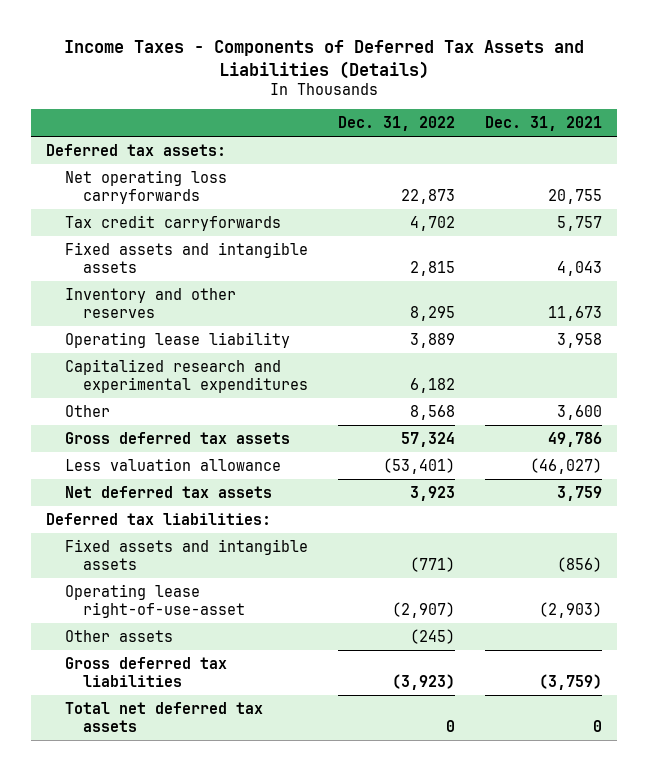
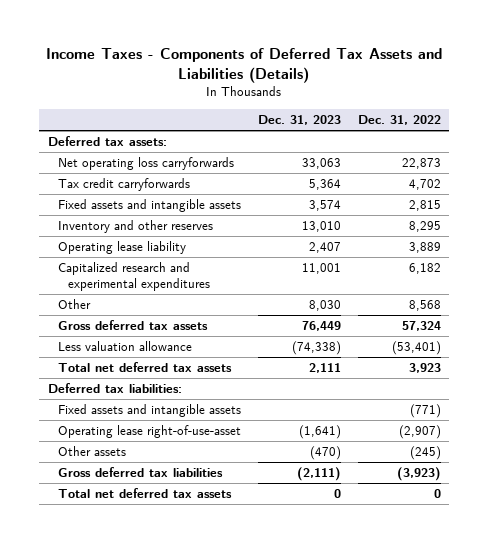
- | Dec. 31, 2022 | Dec. 31, 2021
+ | Dec. 31, 2023 | Dec. 31, 2022
- Net deferred tax assets | 3,923 | 3,759
+ Total net deferred tax assets | 2,111 | 3,923

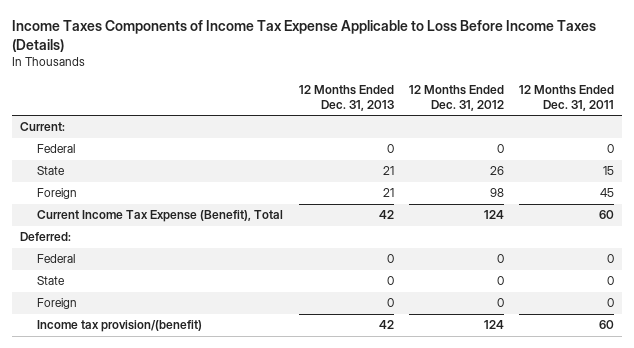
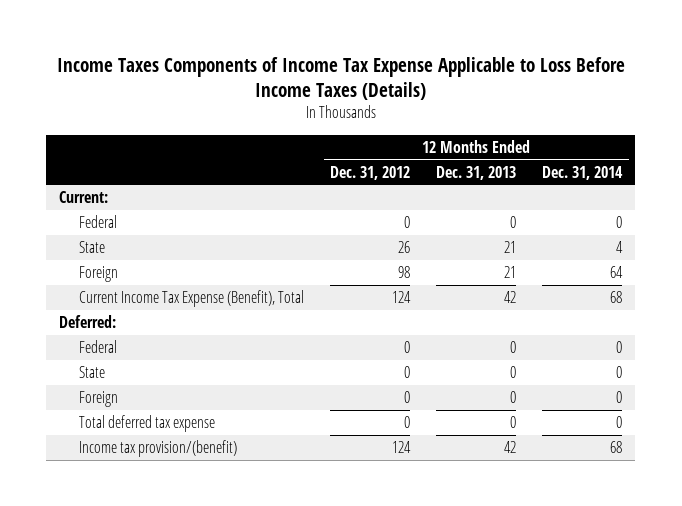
- | 12 Months Ended Dec. 31, 2013 | 12 Months Ended Dec. 31, 2012 | 12 Months Ended Dec. 31, 2011
+ | 12 Months Ended Dec. 31, 2012 | 12 Months Ended Dec. 31, 2013 | 12 Months Ended Dec. 31, 2014
+ Total deferred tax expense | 0 | 0 | 0

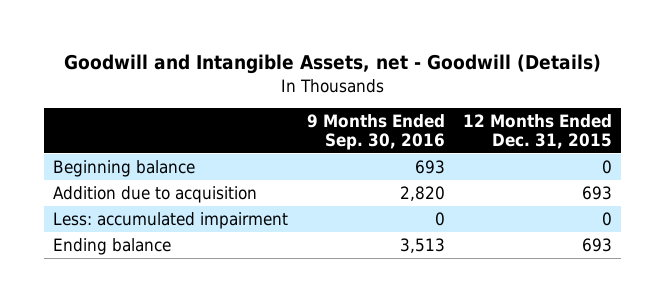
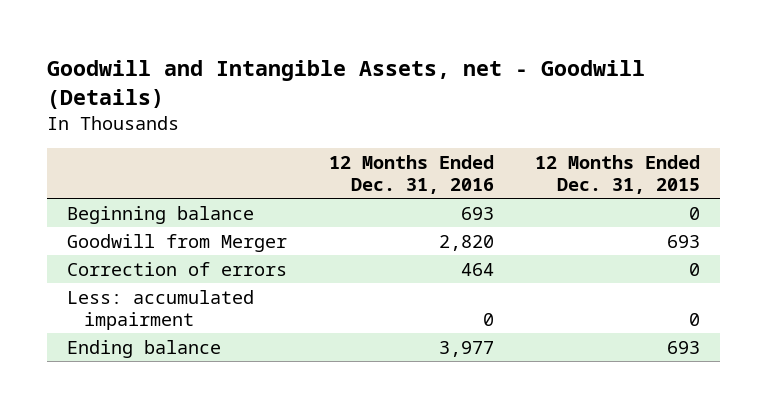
- | 9 Months Ended Sep. 30, 2016 | 12 Months Ended Dec. 31, 2015
+ | 12 Months Ended Dec. 31, 2016 | 12 Months Ended Dec. 31, 2015
- Addition due to acquisition | 2,820 | 693
+ Goodwill from Merger | 2,820 | 693
+ Correction of errors | 464 | 0

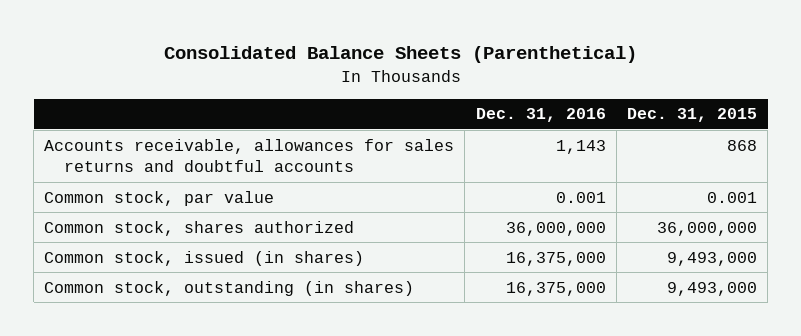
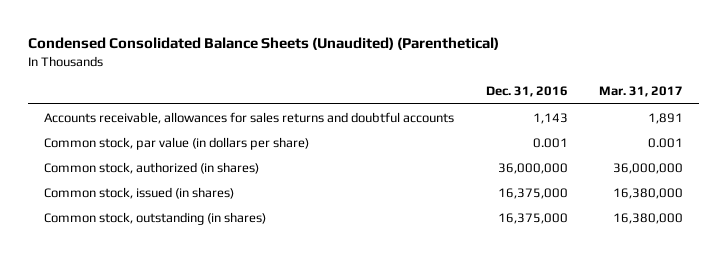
- Consolidated Balance Sheets (Parenthetical)
+ Condensed Consolidated Balance Sheets (Unaudited) (Parenthetical)
- | Dec. 31, 2016 | Dec. 31, 2015
+ | Dec. 31, 2016 | Mar. 31, 2017
- Common stock, par value | 0.001 | 0.001
- Common stock, shares authorized | 36,000,000 | 36,000,000
+ Common stock, par value (in dollars per share) | 0.001 | 0.001
+ Common stock, authorized (in shares) | 36,000,000 | 36,000,000

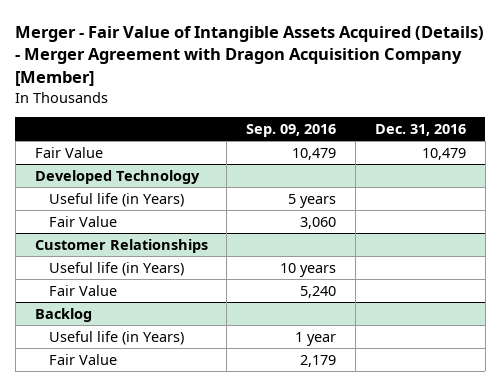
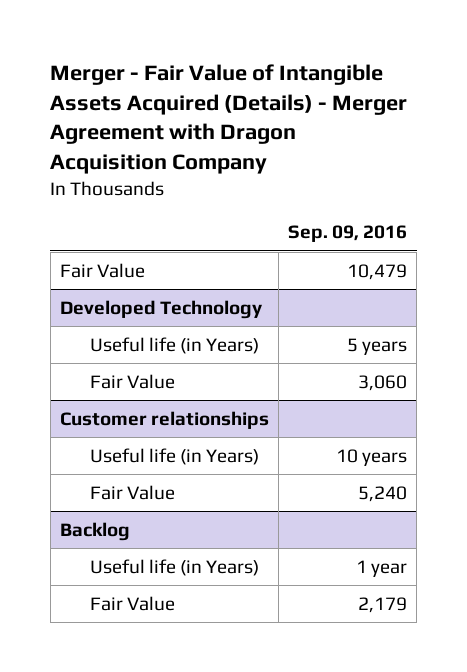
- Merger - Fair Value of Intangible Assets Acquired (Details) - Merger Agreement with Dragon Acquisition Company [Member]
+ Merger - Fair Value of Intangible Assets Acquired (Details) - Merger Agreement with Dragon Acquisition Company
- | Sep. 09, 2016 | Dec. 31, 2016
+ | Sep. 09, 2016
- Customer Relationships
+ Customer relationships

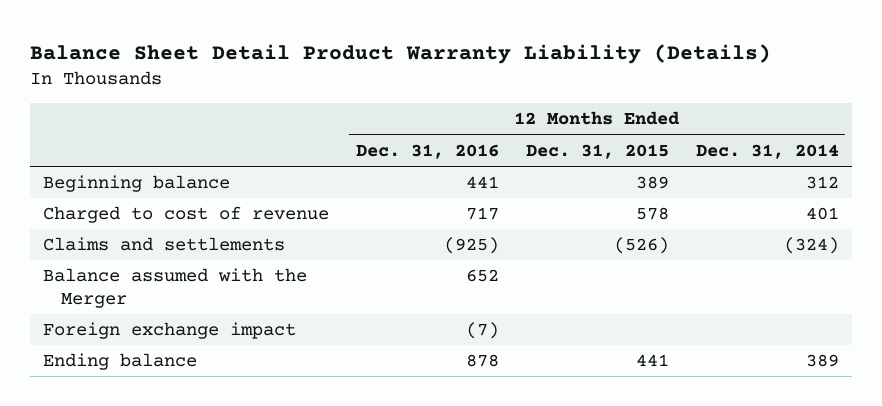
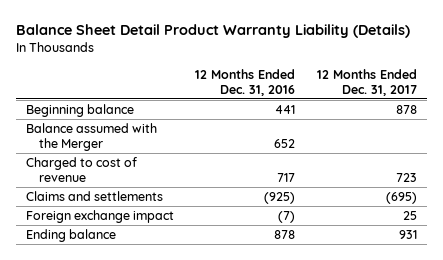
- | 12 Months Ended Dec. 31, 2016 | 12 Months Ended Dec. 31, 2015 | 12 Months Ended Dec. 31, 2014
+ | 12 Months Ended Dec. 31, 2016 | 12 Months Ended Dec. 31, 2017
moved up: Balance assumed with the Merger | 652 |

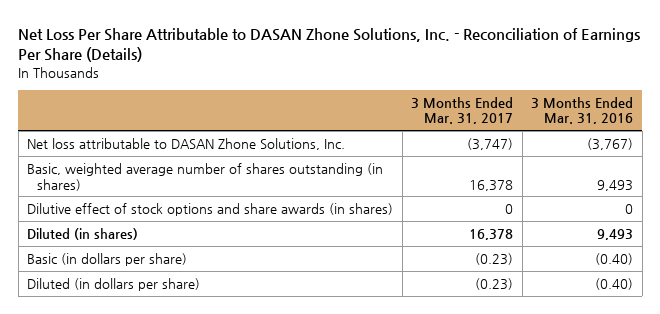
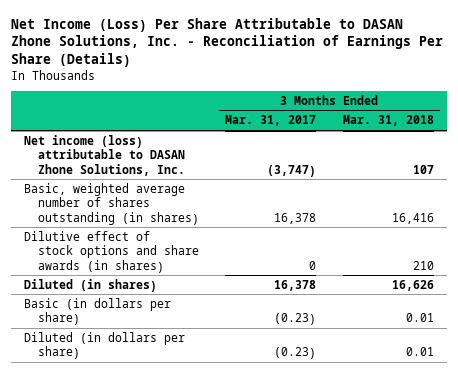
- Net Loss Per Share Attributable to DASAN Zhone Solutions, Inc. - Reconciliation of Earnings Per Share (Details)
+ Net Income (Loss) Per Share Attributable to DASAN Zhone Solutions, Inc. - Reconciliation of Earnings Per Share (Details)
- | 3 Months Ended Mar. 31, 2017 | 3 Months Ended Mar. 31, 2016
+ | 3 Months Ended Mar. 31, 2017 | 3 Months Ended Mar. 31, 2018
- Net loss attributable to DASAN Zhone Solutions, Inc. | (3,747) | (3,767)
+ Net income (loss) attributable to DASAN Zhone Solutions, Inc. | (3,747) | 107

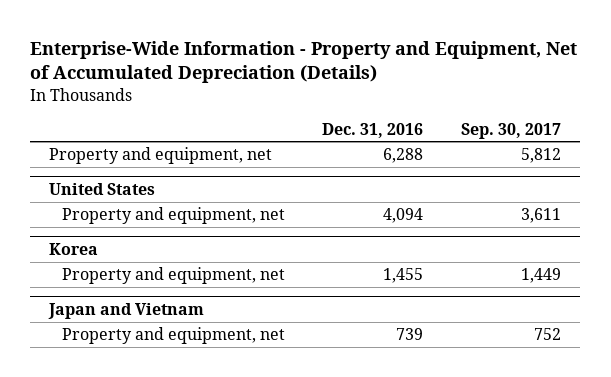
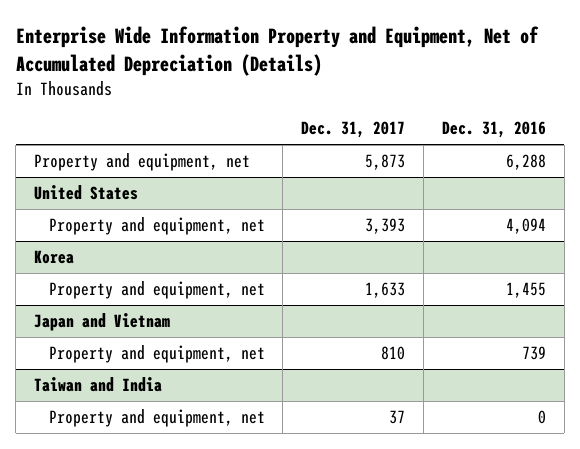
- Enterprise-Wide Information - Property and Equipment, Net of Accumulated Depreciation (Details)
+ Enterprise Wide Information Property and Equipment, Net of Accumulated Depreciation (Details)
- | Dec. 31, 2016 | Sep. 30, 2017
+ | Dec. 31, 2017 | Dec. 31, 2016
+ Taiwan and India
+ Property and equipment, net | 37 | 0

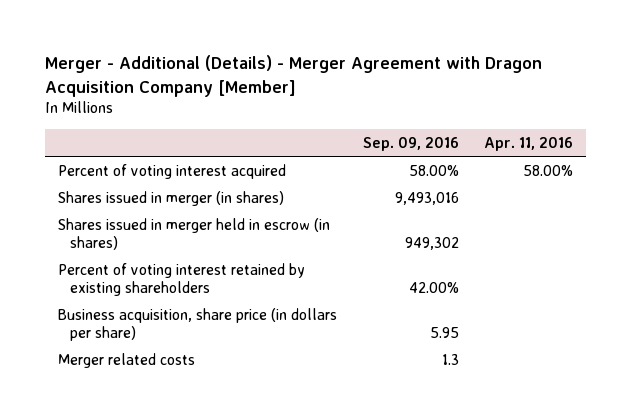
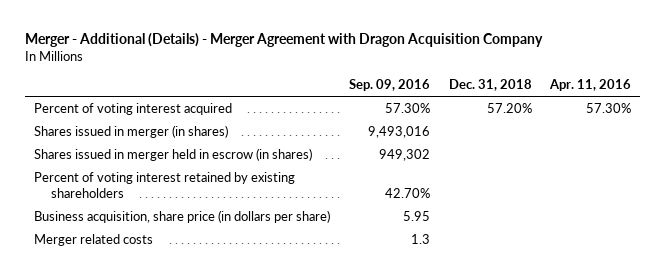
- Merger - Additional (Details) - Merger Agreement with Dragon Acquisition Company [Member]
+ Merger - Additional (Details) - Merger Agreement with Dragon Acquisition Company
- | Sep. 09, 2016 | Apr. 11, 2016
+ | Sep. 09, 2016 | Dec. 31, 2018 | Apr. 11, 2016
- Percent of voting interest acquired | 58.00% | 58.00%
+ Percent of voting interest acquired | 57.30% | 57.20% | 57.30%
- Percent of voting interest retained by existing shareholders | 42.00% |
+ Percent of voting interest retained by existing shareholders | 42.70% | |

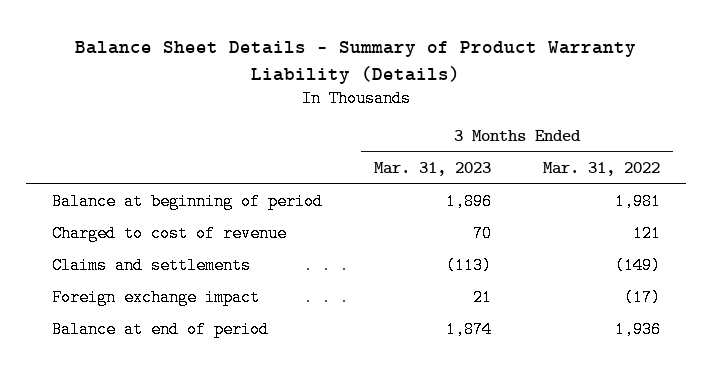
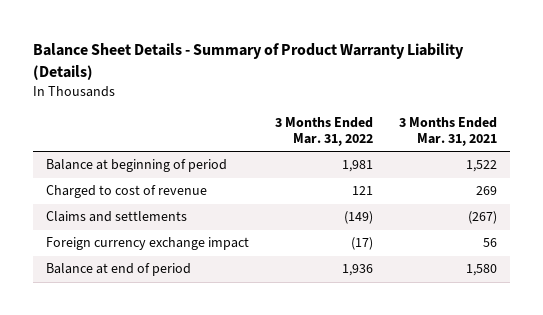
- | 3 Months Ended Mar. 31, 2023 | 3 Months Ended Mar. 31, 2022
+ | 3 Months Ended Mar. 31, 2022 | 3 Months Ended Mar. 31, 2021
- Foreign exchange impact | 21 | (17)
+ Foreign currency exchange impact | (17) | 56

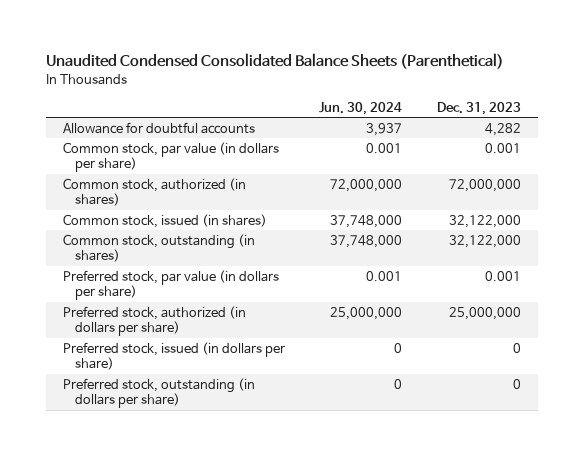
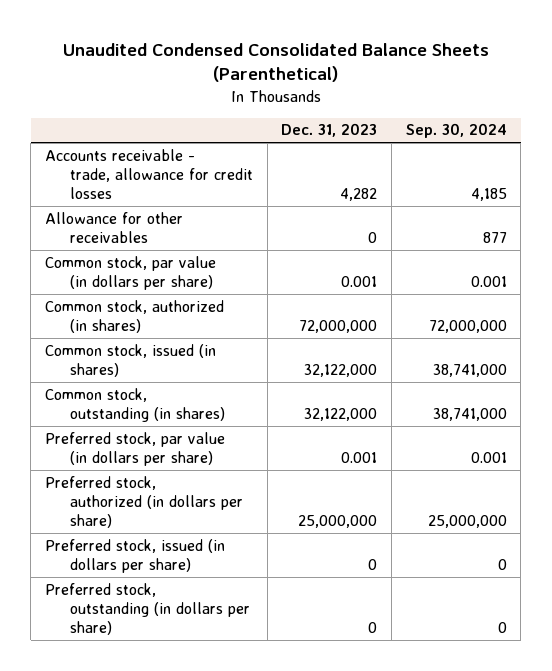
- | Jun. 30, 2024 | Dec. 31, 2023
+ | Dec. 31, 2023 | Sep. 30, 2024
- Allowance for doubtful accounts | 3,937 | 4,282
+ Accounts receivable - trade, allowance for credit losses | 4,282 | 4,185
+ Allowance for other receivables | 0 | 877

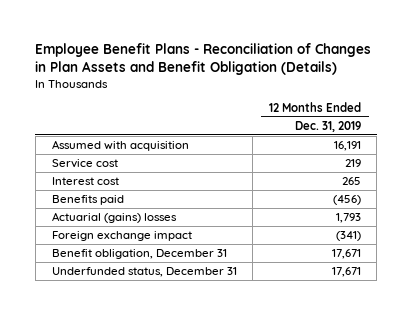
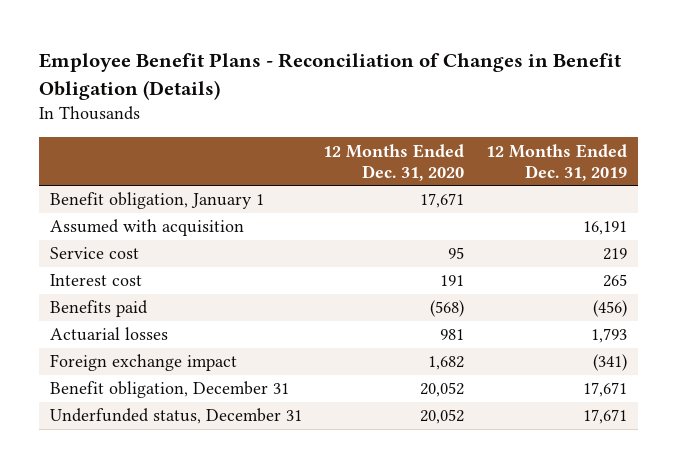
- Employee Benefit Plans - Reconciliation of Changes in Plan Assets and Benefit Obligation (Details)
+ Employee Benefit Plans - Reconciliation of Changes in Benefit Obligation (Details)
- | 12 Months Ended Dec. 31, 2019
+ | 12 Months Ended Dec. 31, 2020 | 12 Months Ended Dec. 31, 2019
+ Benefit obligation, January 1 | 17,671 |
- Actuarial (gains) losses | 1,793
+ Actuarial losses | 981 | 1,793

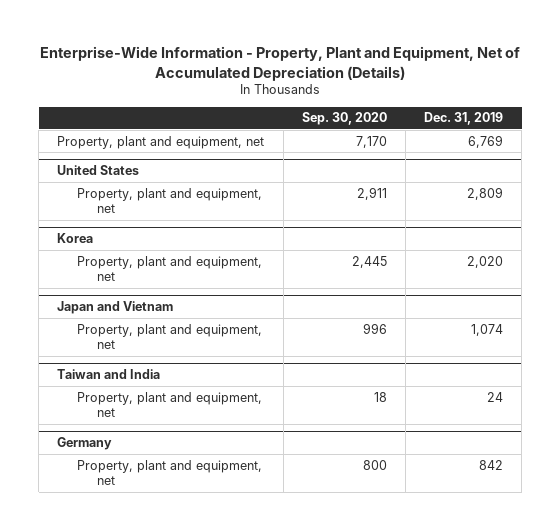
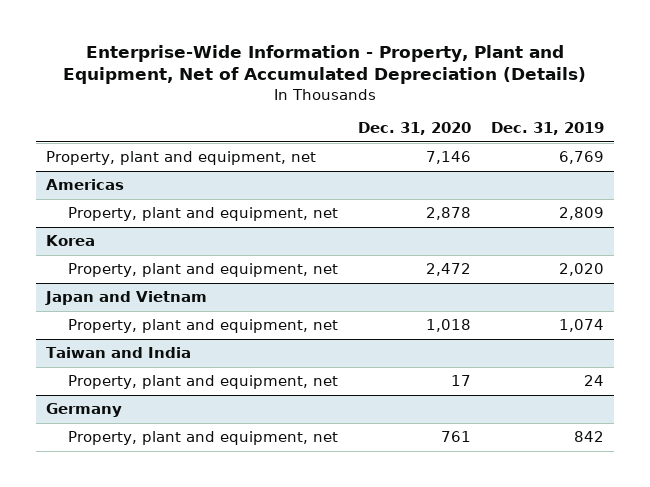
- | Sep. 30, 2020 | Dec. 31, 2019
+ | Dec. 31, 2020 | Dec. 31, 2019
- United States
+ Americas

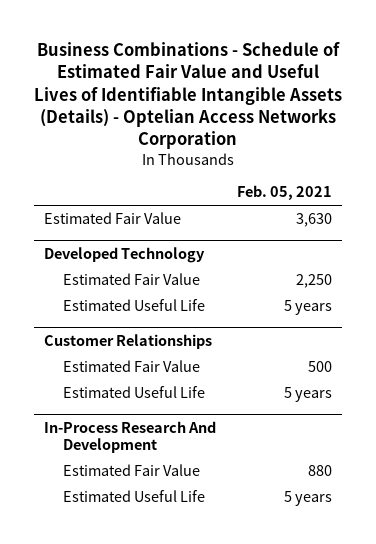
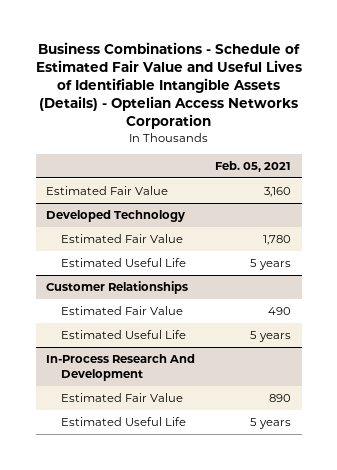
- Estimated Fair Value | 3,630
+ Estimated Fair Value | 3,160
@ Developed Technology
- Estimated Fair Value | 2,250
+ Estimated Fair Value | 1,780
@ Customer Relationships
- Estimated Fair Value | 500
+ Estimated Fair Value | 490
@ In-Process Research And Development
- Estimated Fair Value | 880
+ Estimated Fair Value | 890

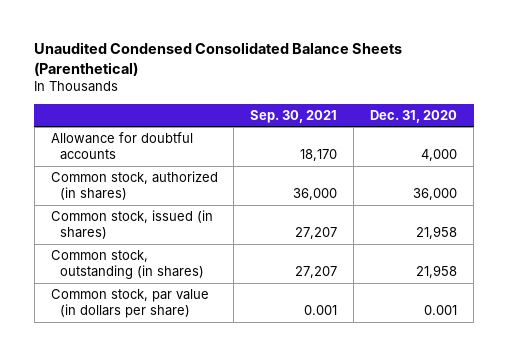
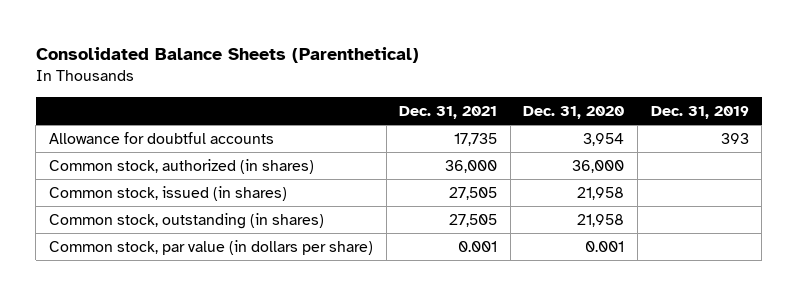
- Unaudited Condensed Consolidated Balance Sheets (Parenthetical)
+ Consolidated Balance Sheets (Parenthetical)
- | Sep. 30, 2021 | Dec. 31, 2020
+ | Dec. 31, 2021 | Dec. 31, 2020 | Dec. 31, 2019
- Allowance for doubtful accounts | 18,170 | 4,000
+ Allowance for doubtful accounts | 17,735 | 3,954 | 393

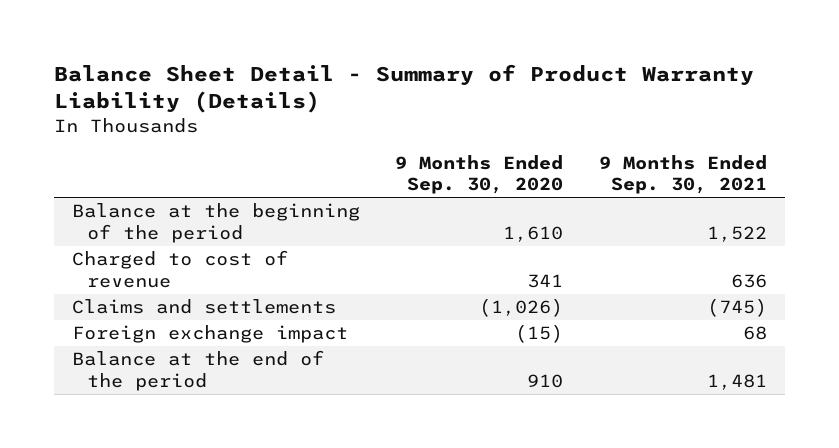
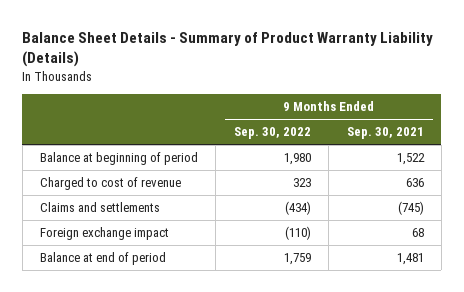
- Balance Sheet Detail - Summary of Product Warranty Liability (Details)
+ Balance Sheet Details - Summary of Product Warranty Liability (Details)
- | 9 Months Ended Sep. 30, 2020 | 9 Months Ended Sep. 30, 2021
+ | 9 Months Ended Sep. 30, 2022 | 9 Months Ended Sep. 30, 2021
- Balance at the beginning of the period | 1,610 | 1,522
+ Balance at beginning of period | 1,980 | 1,522
- Balance at the end of the period | 910 | 1,481
+ Balance at end of period | 1,759 | 1,481

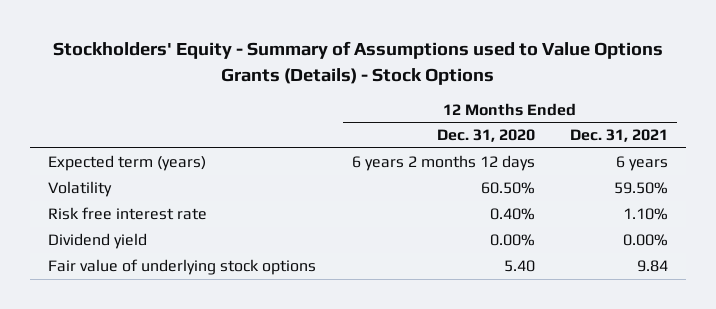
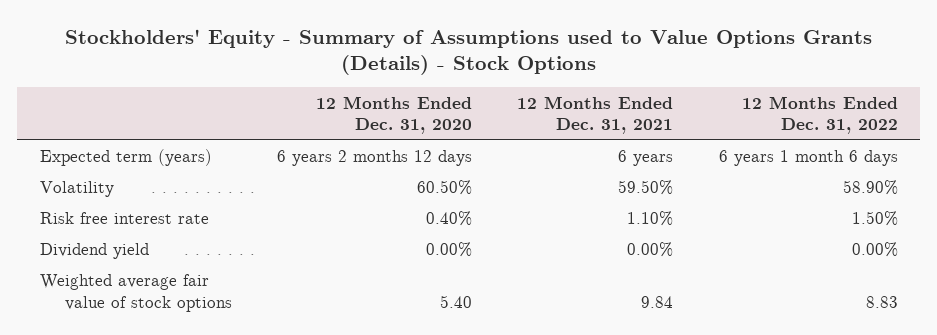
- | 12 Months Ended Dec. 31, 2020 | 12 Months Ended Dec. 31, 2021
+ | 12 Months Ended Dec. 31, 2020 | 12 Months Ended Dec. 31, 2021 | 12 Months Ended Dec. 31, 2022
- Fair value of underlying stock options | 5.40 | 9.84
+ Weighted average fair value of stock options | 5.40 | 9.84 | 8.83

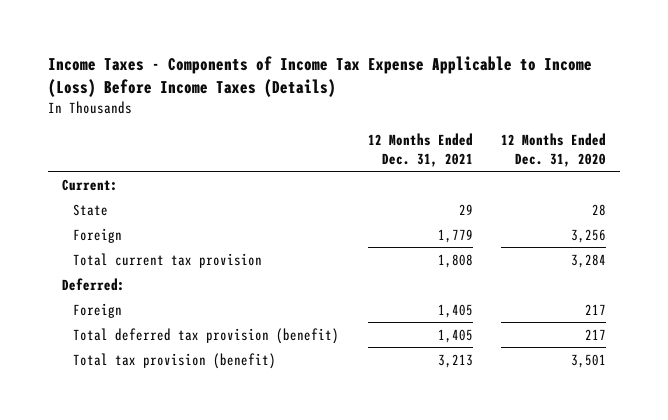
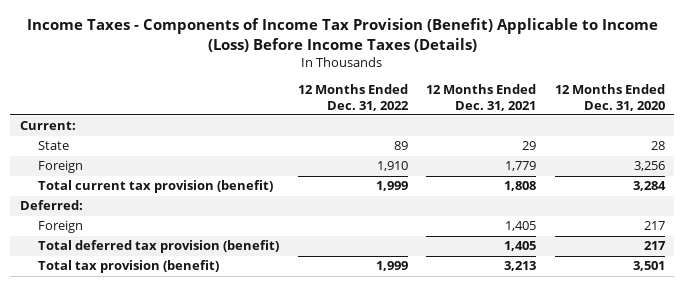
- Income Taxes - Components of Income Tax Expense Applicable to Income (Loss) Before Income Taxes (Details)
+ Income Taxes - Components of Income Tax Provision (Benefit) Applicable to Income (Loss) Before Income Taxes (Details)
- | 12 Months Ended Dec. 31, 2021 | 12 Months Ended Dec. 31, 2020
+ | 12 Months Ended Dec. 31, 2022 | 12 Months Ended Dec. 31, 2021 | 12 Months Ended Dec. 31, 2020
- Total current tax provision | 1,808 | 3,284
+ Total current tax provision (benefit) | 1,999 | 1,808 | 3,284

